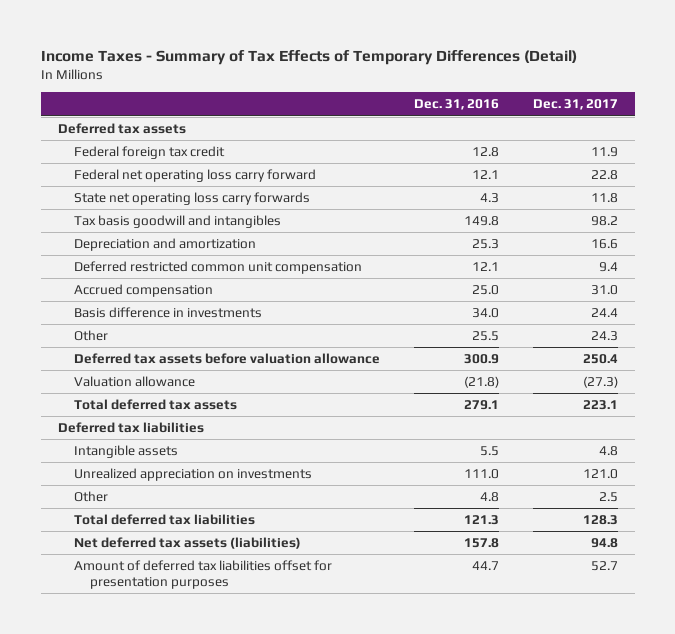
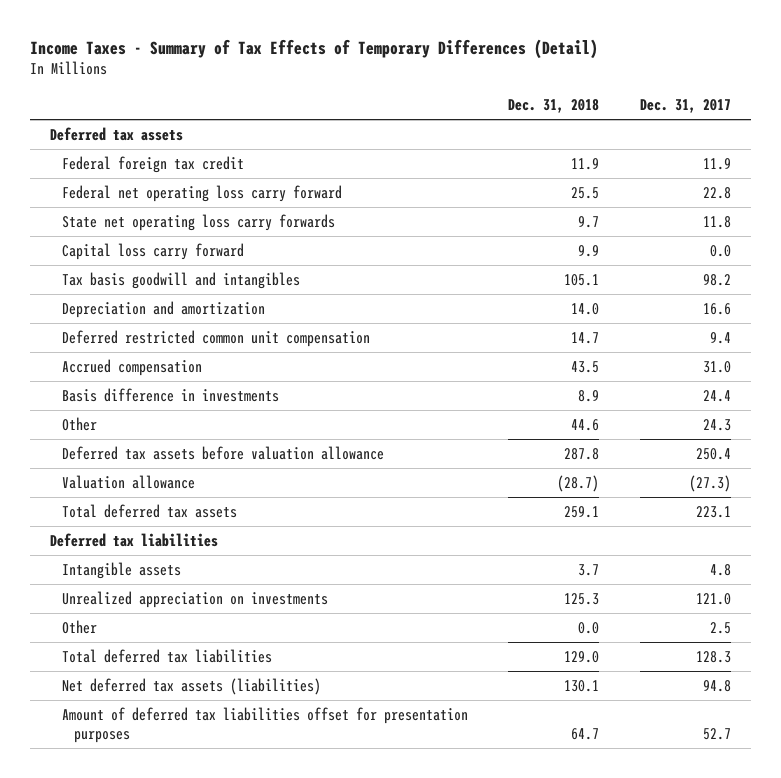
- | Dec. 31, 2016 | Dec. 31, 2017
+ | Dec. 31, 2018 | Dec. 31, 2017
+ Capital loss carry forward | 9.9 | 0.0

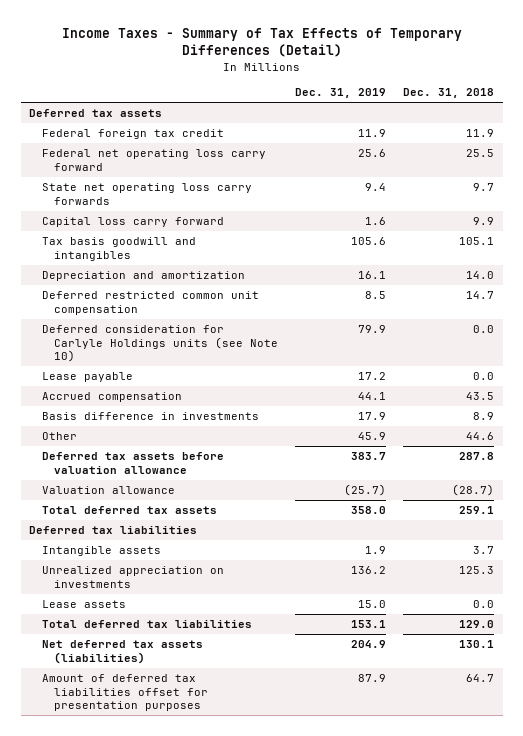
- | Dec. 31, 2018 | Dec. 31, 2017
+ | Dec. 31, 2019 | Dec. 31, 2018
+ Deferred consideration for Carlyle Holdings units (see Note 10) | 79.9 | 0.0
+ Lease payable | 17.2 | 0.0
- Other | 0.0 | 2.5
+ Lease assets | 15.0 | 0.0

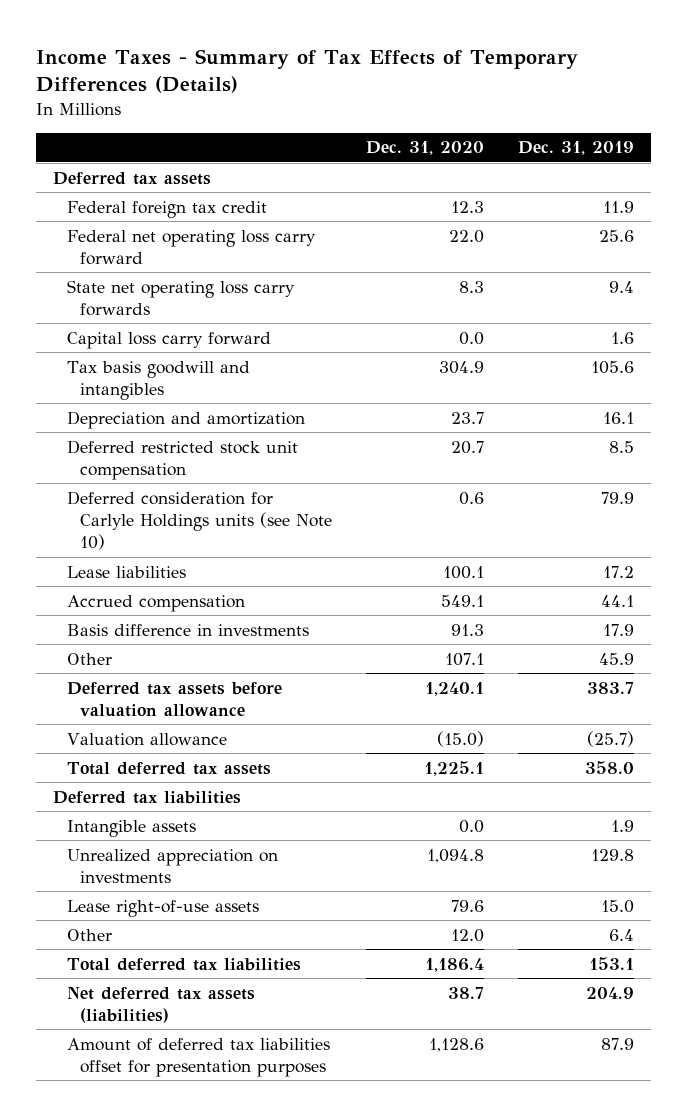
- Income Taxes - Summary of Tax Effects of Temporary Differences (Detail)
+ Income Taxes - Summary of Tax Effects of Temporary Differences (Details)
- | Dec. 31, 2019 | Dec. 31, 2018
+ | Dec. 31, 2020 | Dec. 31, 2019
- Deferred restricted common unit compensation | 8.5 | 14.7
+ Deferred restricted stock unit compensation | 20.7 | 8.5
- Lease payable | 17.2 | 0.0
+ Lease liabilities | 100.1 | 17.2
- Unrealized appreciation on investments | 136.2 | 125.3
- Lease assets | 15.0 | 0.0
+ Unrealized appreciation on investments | 1,094.8 | 129.8
+ Lease right-of-use assets | 79.6 | 15.0
+ Other | 12.0 | 6.4

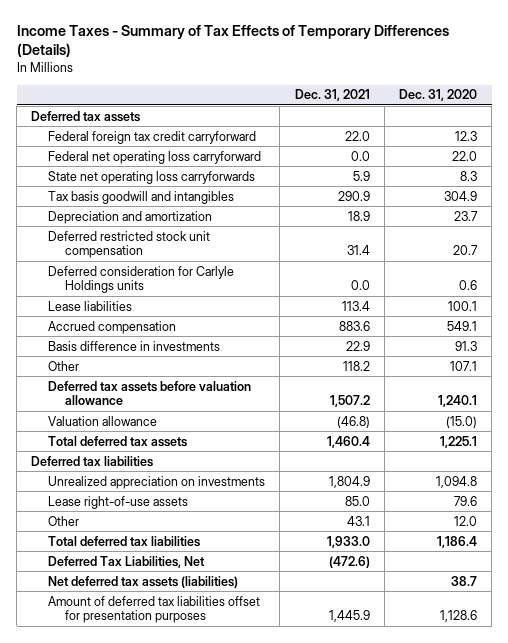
- | Dec. 31, 2020 | Dec. 31, 2019
+ | Dec. 31, 2021 | Dec. 31, 2020
- Federal foreign tax credit | 12.3 | 11.9
- Federal net operating loss carry forward | 22.0 | 25.6
- State net operating loss carry forwards | 8.3 | 9.4
- Capital loss carry forward | 0.0 | 1.6
+ Federal foreign tax credit carryforward | 22.0 | 12.3
+ Federal net operating loss carryforward | 0.0 | 22.0
+ State net operating loss carryforwards | 5.9 | 8.3
- Deferred consideration for Carlyle Holdings units (see Note 10) | 0.6 | 79.9
+ Deferred consideration for Carlyle Holdings units | 0.0 | 0.6
- Intangible assets | 0.0 | 1.9
+ Deferred Tax Liabilities, Net | (472.6) |

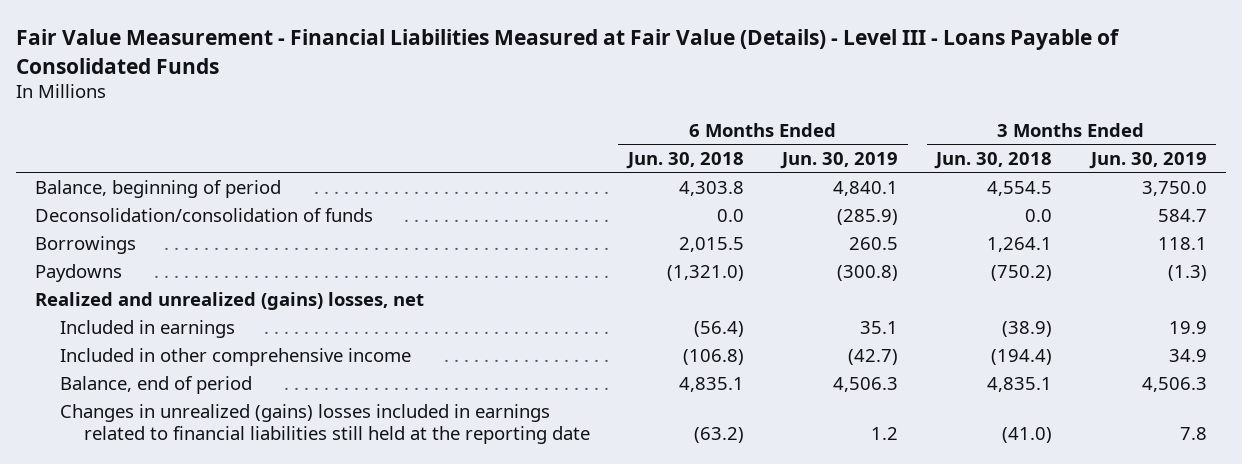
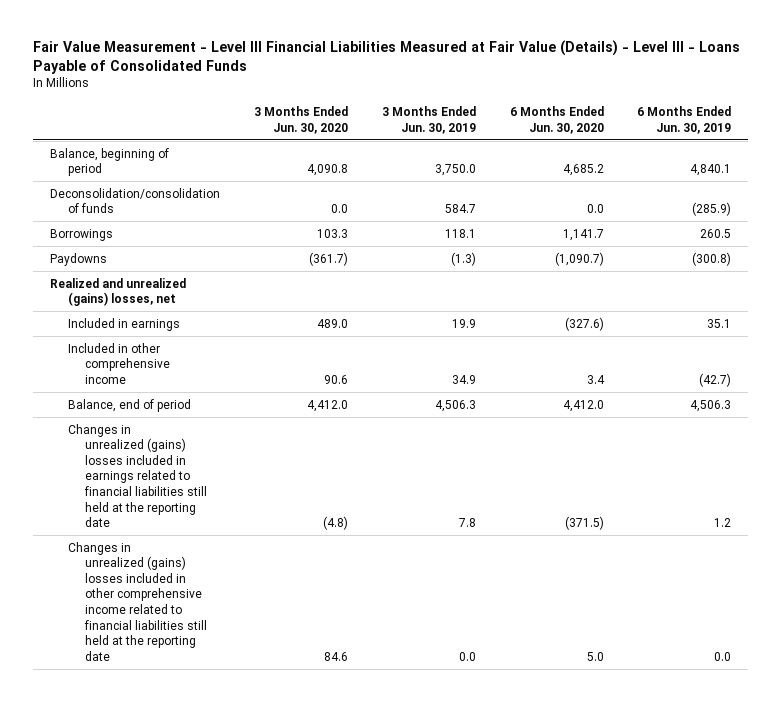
- Fair Value Measurement - Financial Liabilities Measured at Fair Value (Details) - Level III - Loans Payable of Consolidated Funds
+ Fair Value Measurement - Level III Financial Liabilities Measured at Fair Value (Details) - Level III - Loans Payable of Consolidated Funds
- | 6 Months Ended Jun. 30, 2018 | 6 Months Ended Jun. 30, 2019 | 3 Months Ended Jun. 30, 2018 | 3 Months Ended Jun. 30, 2019
+ | 3 Months Ended Jun. 30, 2020 | 3 Months Ended Jun. 30, 2019 | 6 Months Ended Jun. 30, 2020 | 6 Months Ended Jun. 30, 2019
+ Changes in unrealized (gains) losses included in other comprehensive income related to financial liabilities still held at the reporting date | 84.6 | 0.0 | 5.0 | 0.0

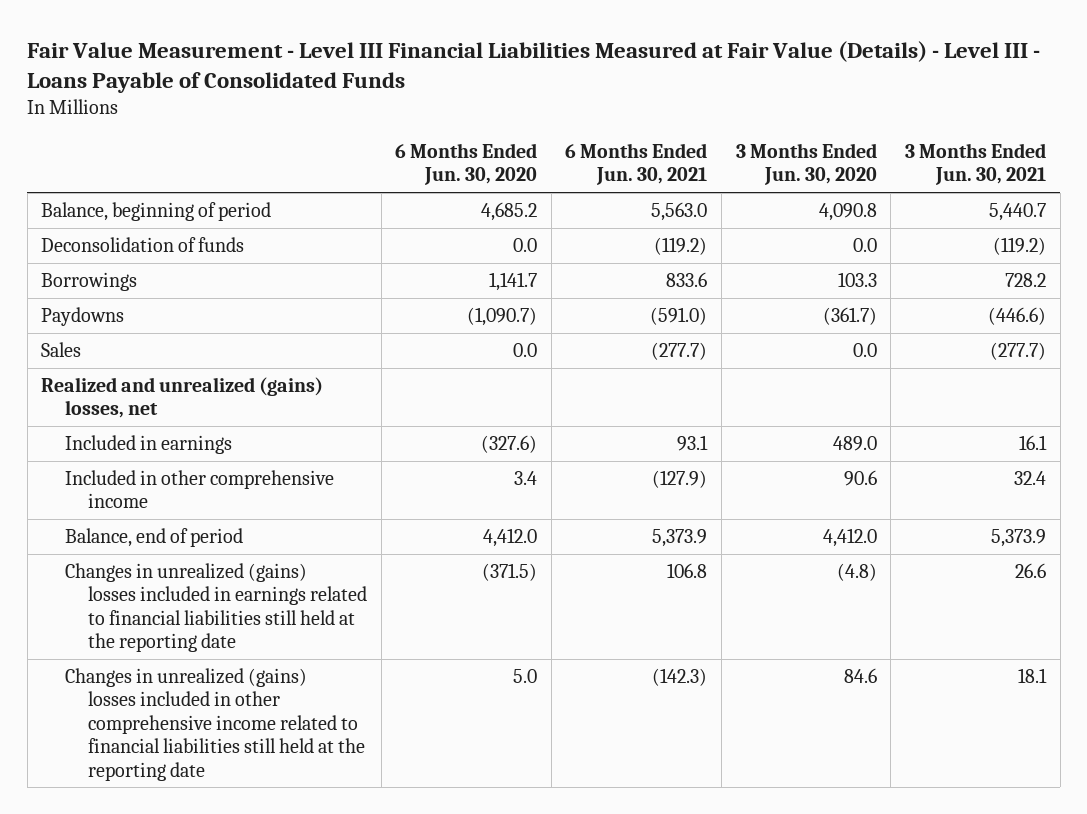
- | 3 Months Ended Jun. 30, 2020 | 3 Months Ended Jun. 30, 2019 | 6 Months Ended Jun. 30, 2020 | 6 Months Ended Jun. 30, 2019
+ | 6 Months Ended Jun. 30, 2020 | 6 Months Ended Jun. 30, 2021 | 3 Months Ended Jun. 30, 2020 | 3 Months Ended Jun. 30, 2021
- Deconsolidation/consolidation of funds | 0.0 | 584.7 | 0.0 | (285.9)
+ Deconsolidation of funds | 0.0 | (119.2) | 0.0 | (119.2)
+ Sales | 0.0 | (277.7) | 0.0 | (277.7)

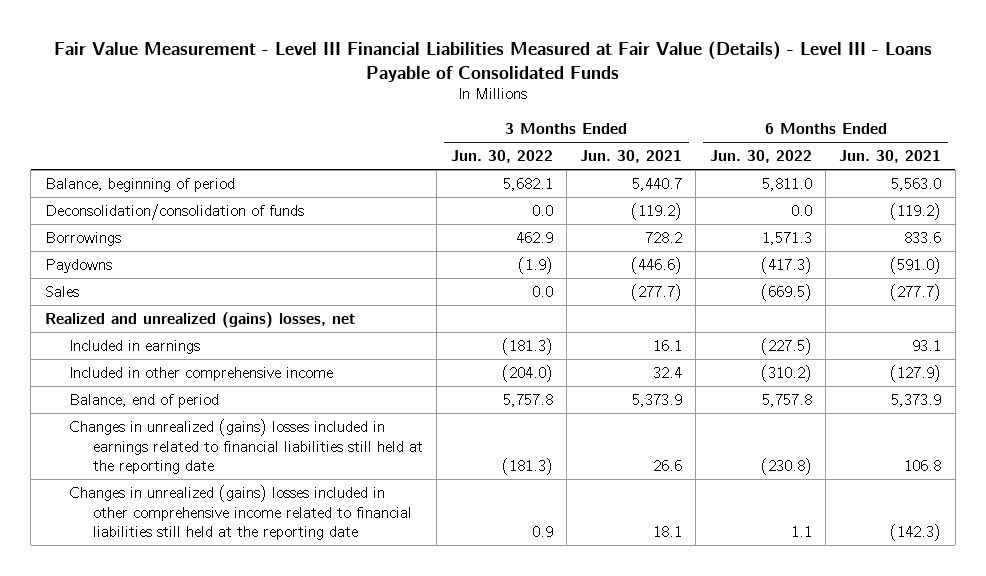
- | 6 Months Ended Jun. 30, 2020 | 6 Months Ended Jun. 30, 2021 | 3 Months Ended Jun. 30, 2020 | 3 Months Ended Jun. 30, 2021
+ | 3 Months Ended Jun. 30, 2022 | 3 Months Ended Jun. 30, 2021 | 6 Months Ended Jun. 30, 2022 | 6 Months Ended Jun. 30, 2021
- Deconsolidation of funds | 0.0 | (119.2) | 0.0 | (119.2)
+ Deconsolidation/consolidation of funds | 0.0 | (119.2) | 0.0 | (119.2)

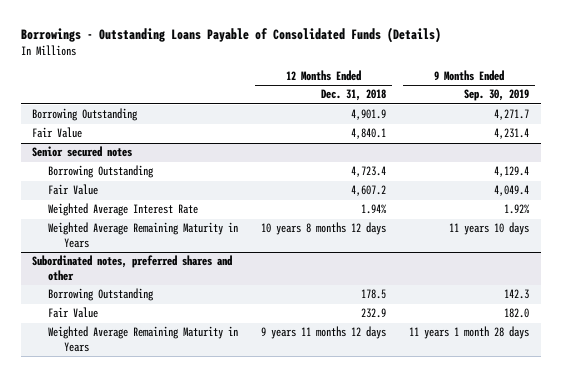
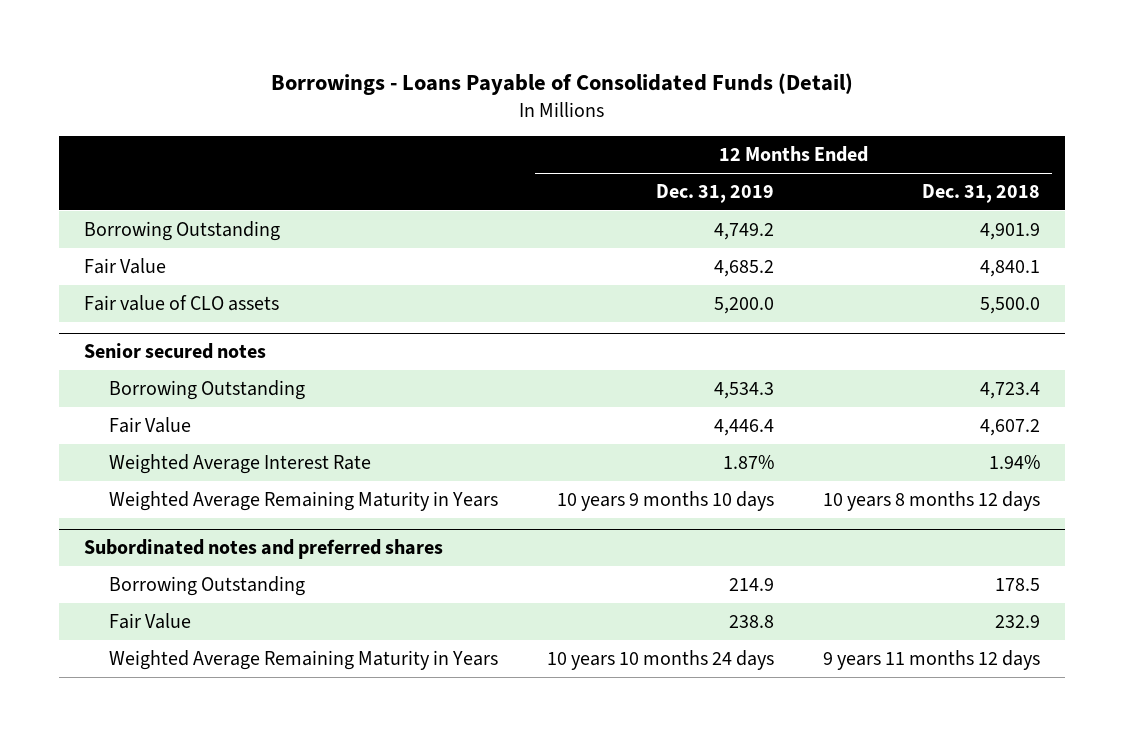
- Borrowings - Outstanding Loans Payable of Consolidated Funds (Details)
+ Borrowings - Loans Payable of Consolidated Funds (Detail)
- | 12 Months Ended Dec. 31, 2018 | 9 Months Ended Sep. 30, 2019
+ | 12 Months Ended Dec. 31, 2019 | 12 Months Ended Dec. 31, 2018
+ Fair value of CLO assets | 5,200.0 | 5,500.0
- Subordinated notes, preferred shares and other
+ Subordinated notes and preferred shares

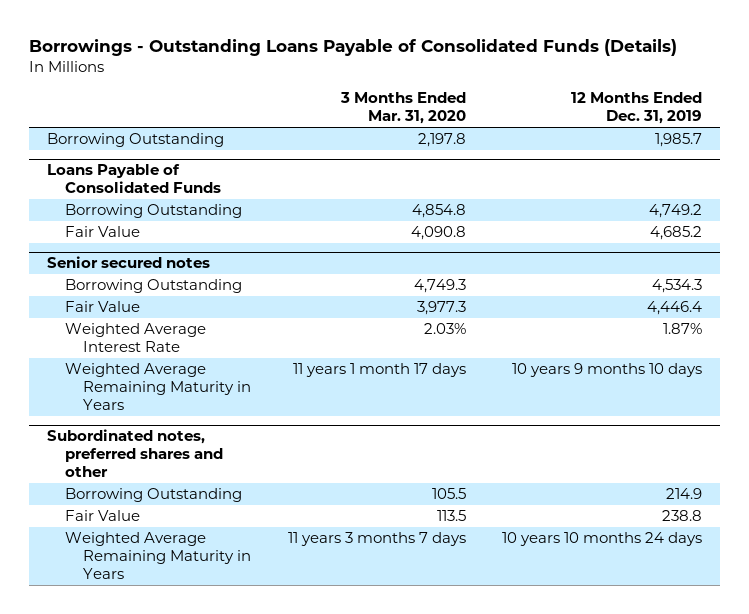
- Borrowings - Loans Payable of Consolidated Funds (Detail)
+ Borrowings - Outstanding Loans Payable of Consolidated Funds (Details)
- | 12 Months Ended Dec. 31, 2019 | 12 Months Ended Dec. 31, 2018
+ | 3 Months Ended Mar. 31, 2020 | 12 Months Ended Dec. 31, 2019
+ Borrowing Outstanding | 2,197.8 | 1,985.7
+ Loans Payable of Consolidated Funds
- Fair value of CLO assets | 5,200.0 | 5,500.0
- Subordinated notes and preferred shares
+ Subordinated notes, preferred shares and other

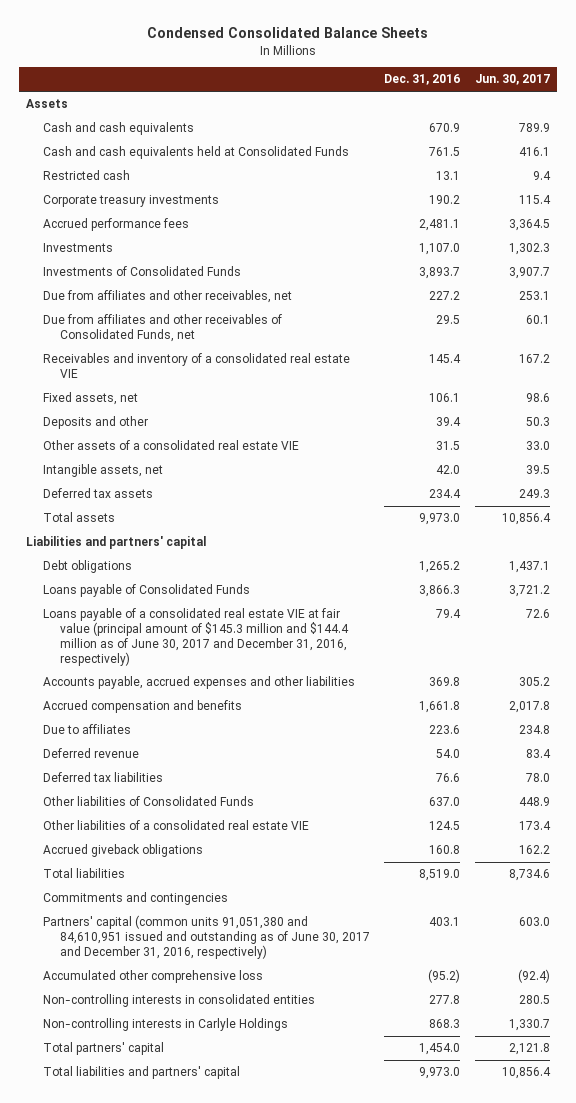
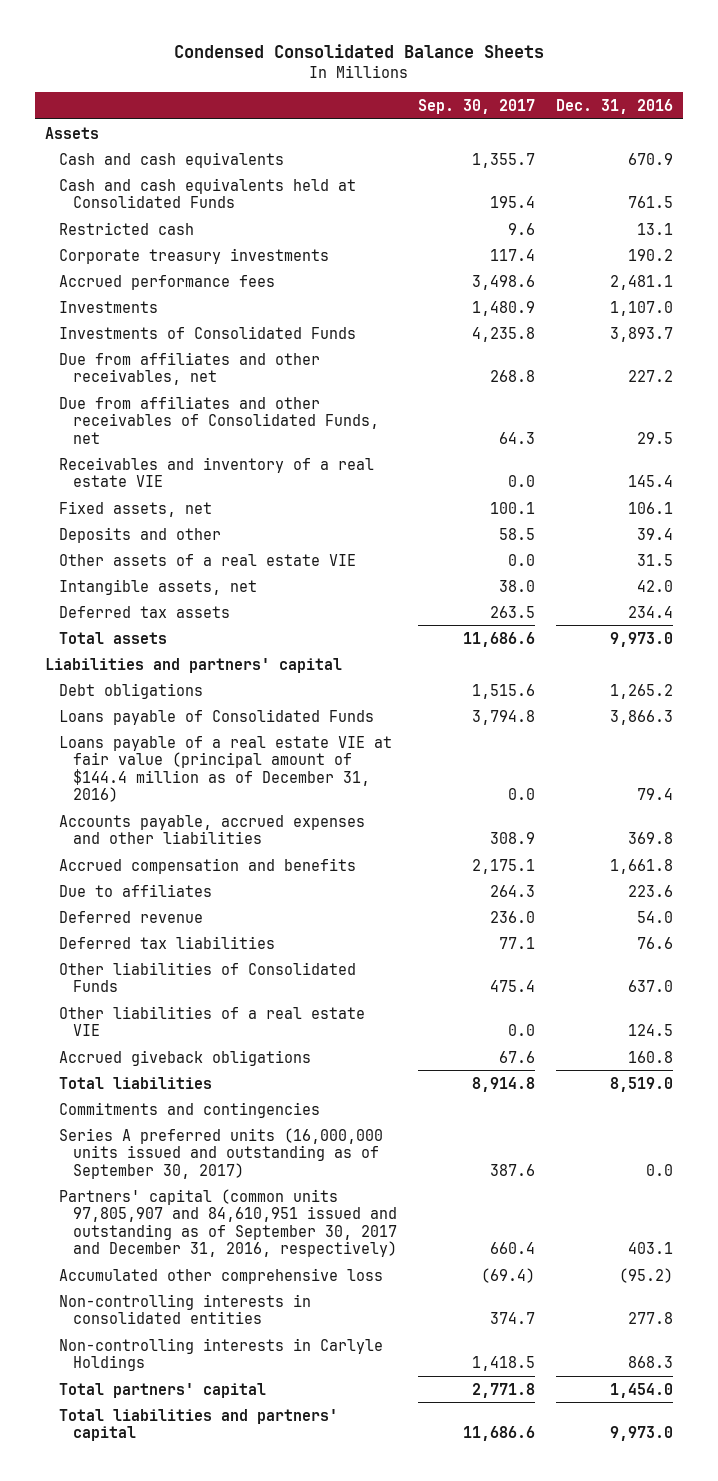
- | Dec. 31, 2016 | Jun. 30, 2017
+ | Sep. 30, 2017 | Dec. 31, 2016
- Receivables and inventory of a consolidated real estate VIE | 145.4 | 167.2
+ Receivables and inventory of a real estate VIE | 0.0 | 145.4
- Other assets of a consolidated real estate VIE | 31.5 | 33.0
+ Other assets of a real estate VIE | 0.0 | 31.5
- Loans payable of a consolidated real estate VIE at fair value (principal amount of $145.3 million and $144.4 million as of June 30, 2017 and December 31, 2016, respectively) | 79.4 | 72.6
+ Loans payable of a real estate VIE at fair value (principal amount of $144.4 million as of December 31, 2016) | 0.0 | 79.4
- Other liabilities of a consolidated real estate VIE | 124.5 | 173.4
+ Other liabilities of a real estate VIE | 0.0 | 124.5
- Partners' capital (common units 91,051,380 and 84,610,951 issued and outstanding as of June 30, 2017 and December 31, 2016, respectively) | 403.1 | 603.0
+ Series A preferred units (16,000,000 units issued and outstanding as of September 30, 2017) | 387.6 | 0.0
+ Partners' capital (common units 97,805,907 and 84,610,951 issued and outstanding as of September 30, 2017 and December 31, 2016, respectively) | 660.4 | 403.1

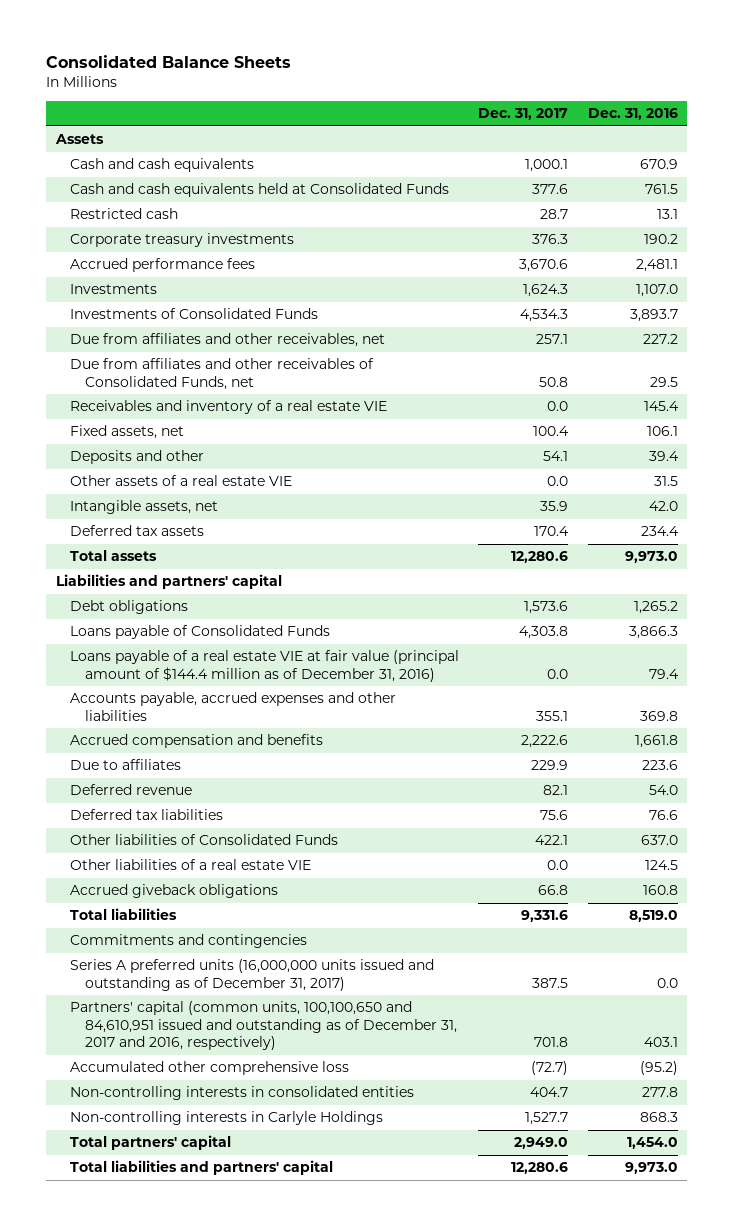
- Condensed Consolidated Balance Sheets
+ Consolidated Balance Sheets
- | Sep. 30, 2017 | Dec. 31, 2016
+ | Dec. 31, 2017 | Dec. 31, 2016
- Series A preferred units (16,000,000 units issued and outstanding as of September 30, 2017) | 387.6 | 0.0
- Partners' capital (common units 97,805,907 and 84,610,951 issued and outstanding as of September 30, 2017 and December 31, 2016, respectively) | 660.4 | 403.1
+ Series A preferred units (16,000,000 units issued and outstanding as of December 31, 2017) | 387.5 | 0.0
+ Partners' capital (common units, 100,100,650 and 84,610,951 issued and outstanding as of December 31, 2017 and 2016, respectively) | 701.8 | 403.1

